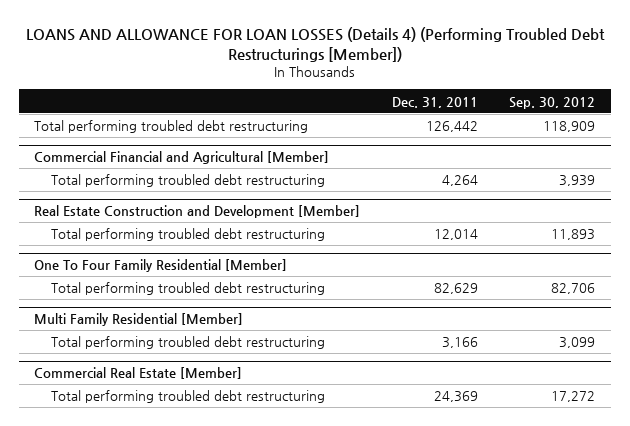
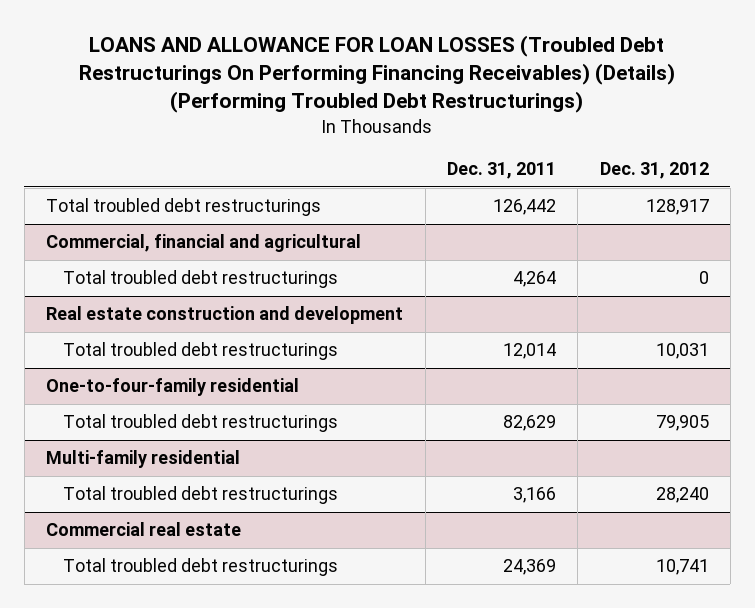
- LOANS AND ALLOWANCE FOR LOAN LOSSES (Details 4) (Performing Troubled Debt Restructurings [Member])
+ LOANS AND ALLOWANCE FOR LOAN LOSSES (Troubled Debt Restructurings On Performing Financing Receivables) (Details) (Performing Troubled Debt Restructurings)
- | Dec. 31, 2011 | Sep. 30, 2012
+ | Dec. 31, 2011 | Dec. 31, 2012
- Total performing troubled debt restructuring | 126,442 | 118,909
- Commercial Financial and Agricultural [Member]
- Total performing troubled debt restructuring | 4,264 | 3,939
- Real Estate Construction and Development [Member]
- Total performing troubled debt restructuring | 12,014 | 11,893
- One To Four Family Residential [Member]
- Total performing troubled debt restructuring | 82,629 | 82,706
- Multi Family Residential [Member]
- Total performing troubled debt restructuring | 3,166 | 3,099
- Commercial Real Estate [Member]
- Total performing troubled debt restructuring | 24,369 | 17,272
+ Total troubled debt restructurings | 126,442 | 128,917
+ Commercial, financial and agricultural
+ Total troubled debt restructurings | 4,264 | 0
+ Real estate construction and development
+ Total troubled debt restructurings | 12,014 | 10,031
+ One-to-four-family residential
+ Total troubled debt restructurings | 82,629 | 79,905
+ Multi-family residential
+ Total troubled debt restructurings | 3,166 | 28,240
+ Commercial real estate
+ Total troubled debt restructurings | 24,369 | 10,741

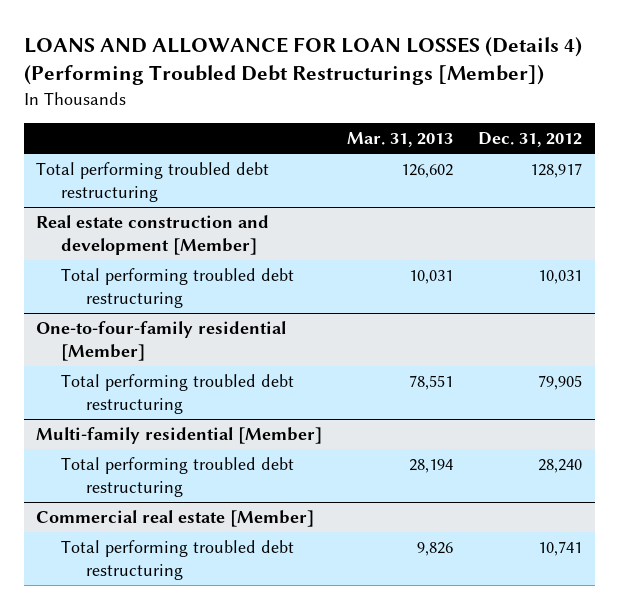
- LOANS AND ALLOWANCE FOR LOAN LOSSES (Troubled Debt Restructurings On Performing Financing Receivables) (Details) (Performing Troubled Debt Restructurings)
+ LOANS AND ALLOWANCE FOR LOAN LOSSES (Details 4) (Performing Troubled Debt Restructurings [Member])
- | Dec. 31, 2011 | Dec. 31, 2012
+ | Mar. 31, 2013 | Dec. 31, 2012
- Total troubled debt restructurings | 126,442 | 128,917
- Commercial, financial and agricultural
- Total troubled debt restructurings | 4,264 | 0
- Real estate construction and development
- Total troubled debt restructurings | 12,014 | 10,031
- One-to-four-family residential
- Total troubled debt restructurings | 82,629 | 79,905
- Multi-family residential
- Total troubled debt restructurings | 3,166 | 28,240
- Commercial real estate
- Total troubled debt restructurings | 24,369 | 10,741
+ Total performing troubled debt restructuring | 126,602 | 128,917
+ Real estate construction and development [Member]
+ Total performing troubled debt restructuring | 10,031 | 10,031
+ One-to-four-family residential [Member]
+ Total performing troubled debt restructuring | 78,551 | 79,905
+ Multi-family residential [Member]
+ Total performing troubled debt restructuring | 28,194 | 28,240
+ Commercial real estate [Member]
+ Total performing troubled debt restructuring | 9,826 | 10,741

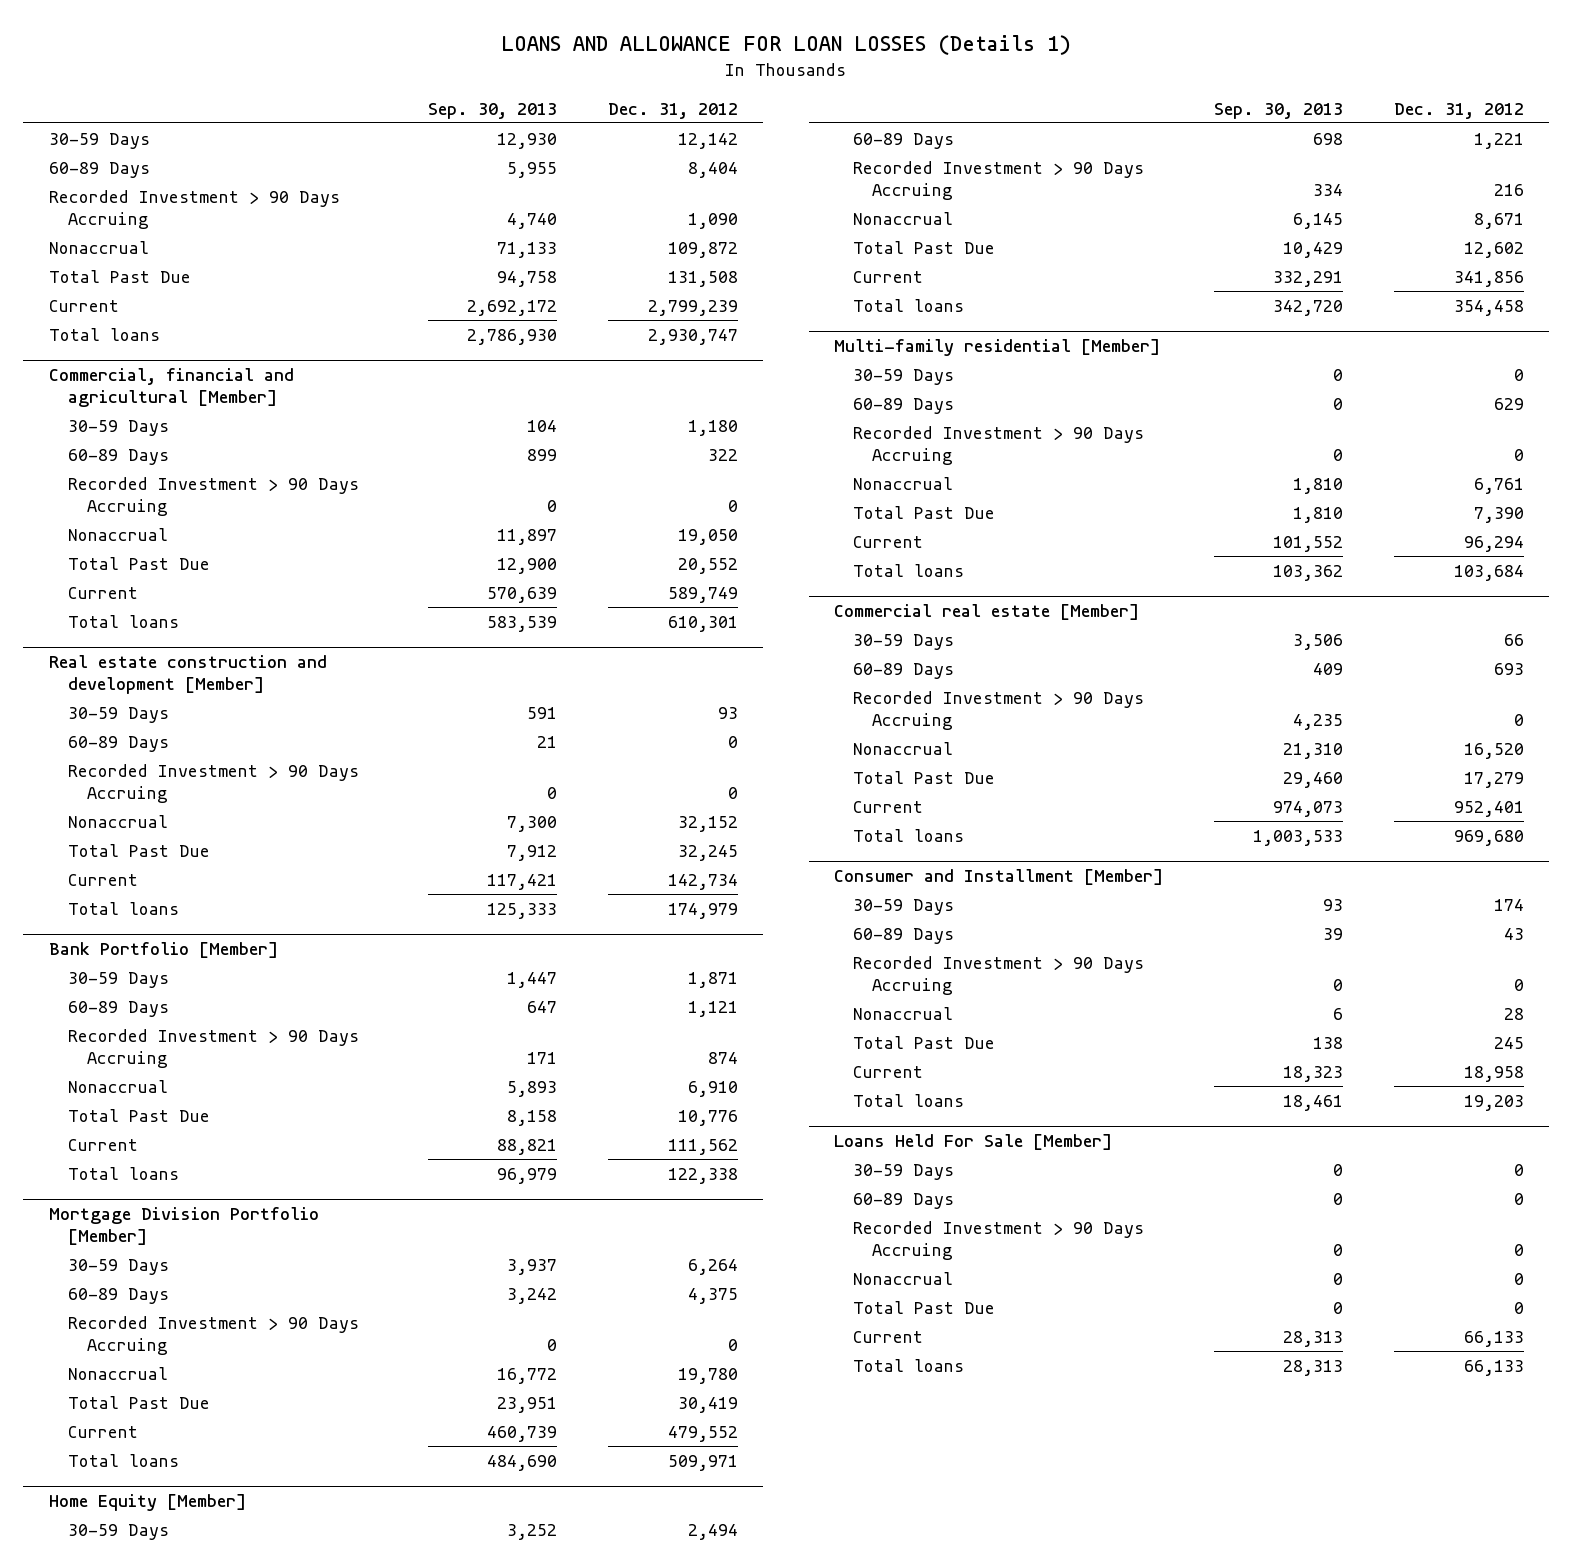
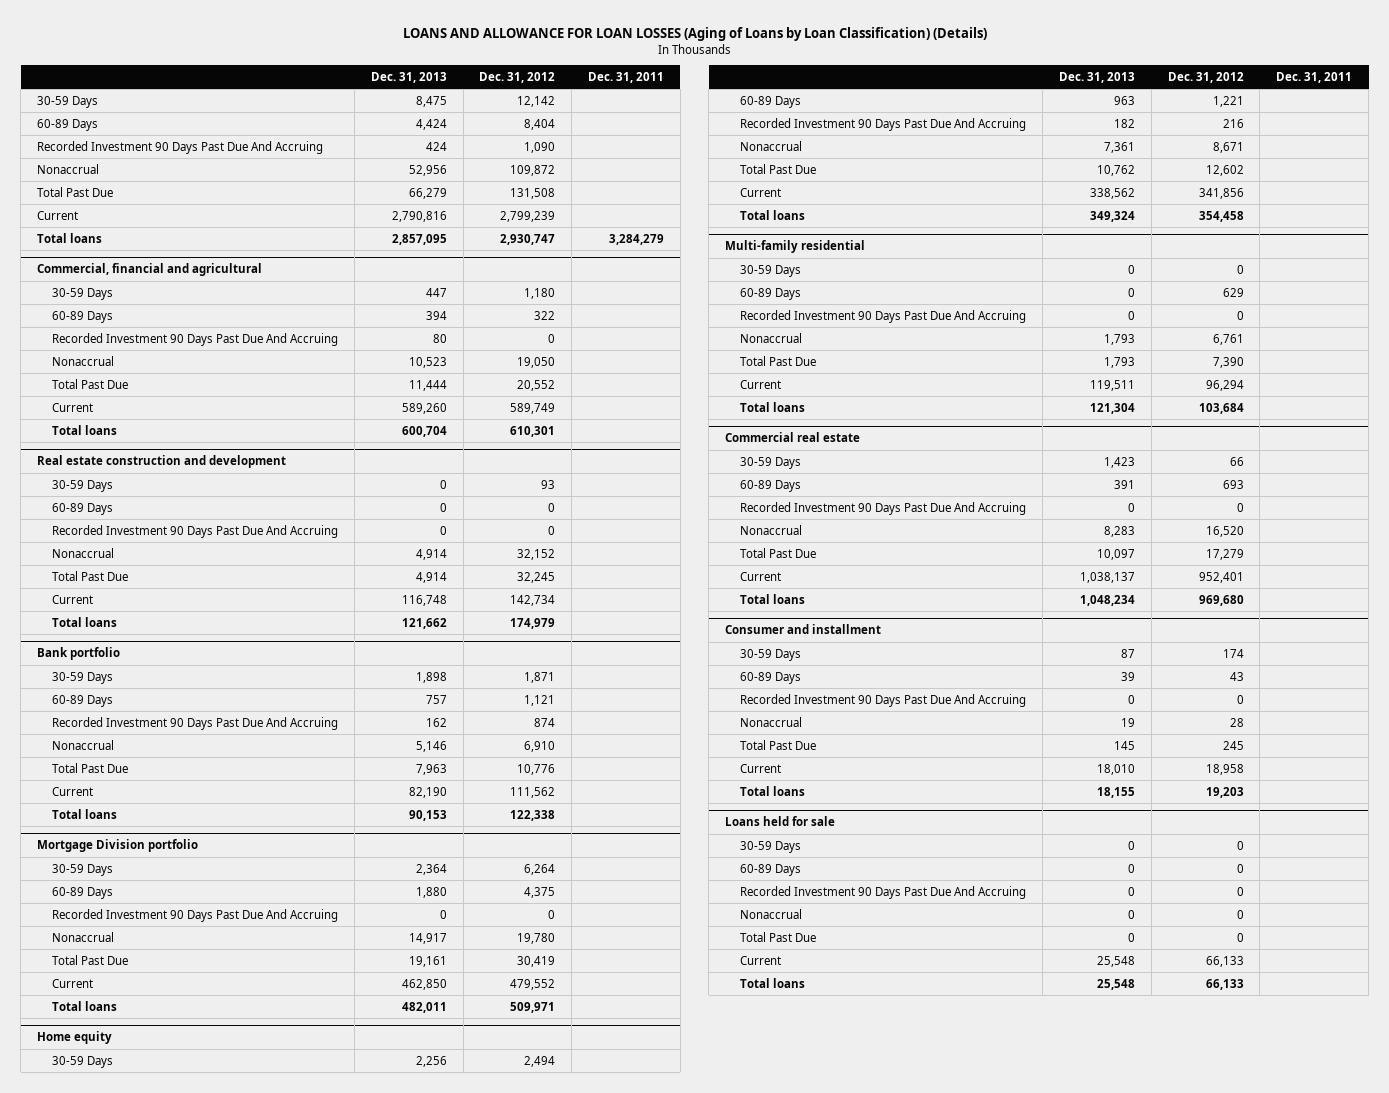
- LOANS AND ALLOWANCE FOR LOAN LOSSES (Details 1)
+ LOANS AND ALLOWANCE FOR LOAN LOSSES (Aging of Loans by Loan Classification) (Details)
- | Sep. 30, 2013 | Dec. 31, 2012
+ | Dec. 31, 2013 | Dec. 31, 2012 | Dec. 31, 2011
- Recorded Investment > 90 Days Accruing | 4,740 | 1,090
+ Recorded Investment 90 Days Past Due And Accruing | 424 | 1,090 |
- Commercial, financial and agricultural [Member]
+ Commercial, financial and agricultural
- Recorded Investment > 90 Days Accruing | 0 | 0
+ Recorded Investment 90 Days Past Due And Accruing | 80 | 0 |
- Real estate construction and development [Member]
+ Real estate construction and development
- Recorded Investment > 90 Days Accruing | 0 | 0
+ Recorded Investment 90 Days Past Due And Accruing | 0 | 0 |
- Bank Portfolio [Member]
+ Bank portfolio
- Recorded Investment > 90 Days Accruing | 171 | 874
+ Recorded Investment 90 Days Past Due And Accruing | 162 | 874 |
- Mortgage Division Portfolio [Member]
+ Mortgage Division portfolio
- Recorded Investment > 90 Days Accruing | 0 | 0
+ Recorded Investment 90 Days Past Due And Accruing | 0 | 0 |
- Home Equity [Member]
+ Home equity
- Recorded Investment > 90 Days Accruing | 334 | 216
+ Recorded Investment 90 Days Past Due And Accruing | 182 | 216 |
- Multi-family residential [Member]
+ Multi-family residential
- Recorded Investment > 90 Days Accruing | 0 | 0
+ Recorded Investment 90 Days Past Due And Accruing | 0 | 0 |
- Commercial real estate [Member]
+ Commercial real estate
- Recorded Investment > 90 Days Accruing | 4,235 | 0
+ Recorded Investment 90 Days Past Due And Accruing | 0 | 0 |
- Consumer and Installment [Member]
+ Consumer and installment
- Recorded Investment > 90 Days Accruing | 0 | 0
+ Recorded Investment 90 Days Past Due And Accruing | 0 | 0 |
- Loans Held For Sale [Member]
+ Loans held for sale
- Recorded Investment > 90 Days Accruing | 0 | 0
+ Recorded Investment 90 Days Past Due And Accruing | 0 | 0 |

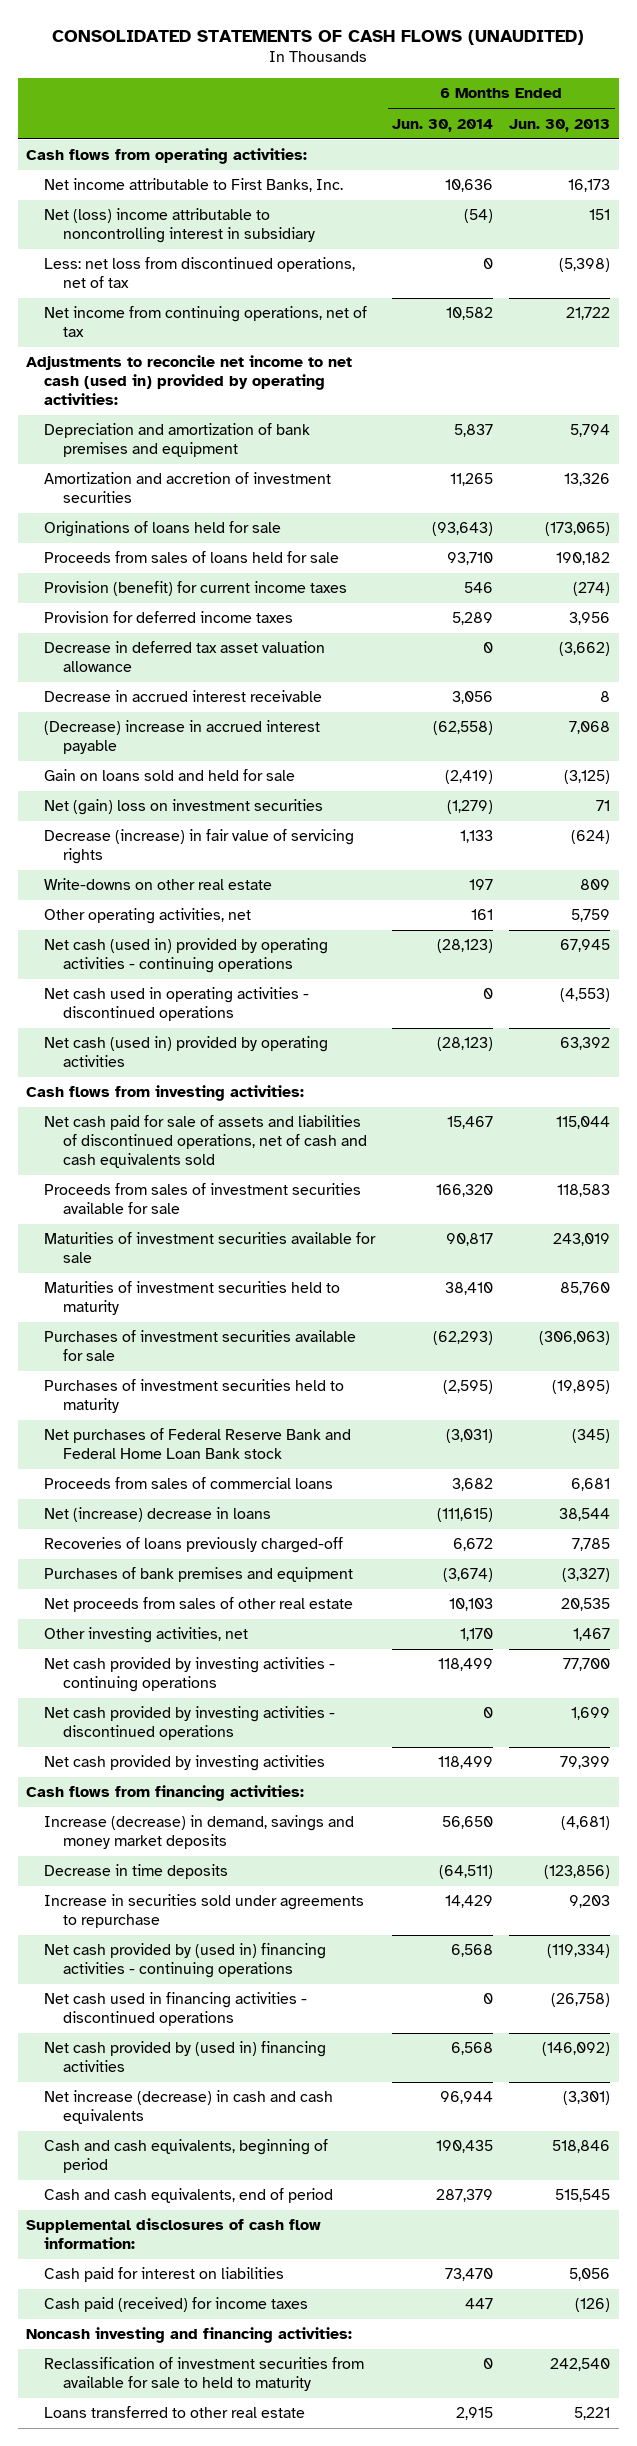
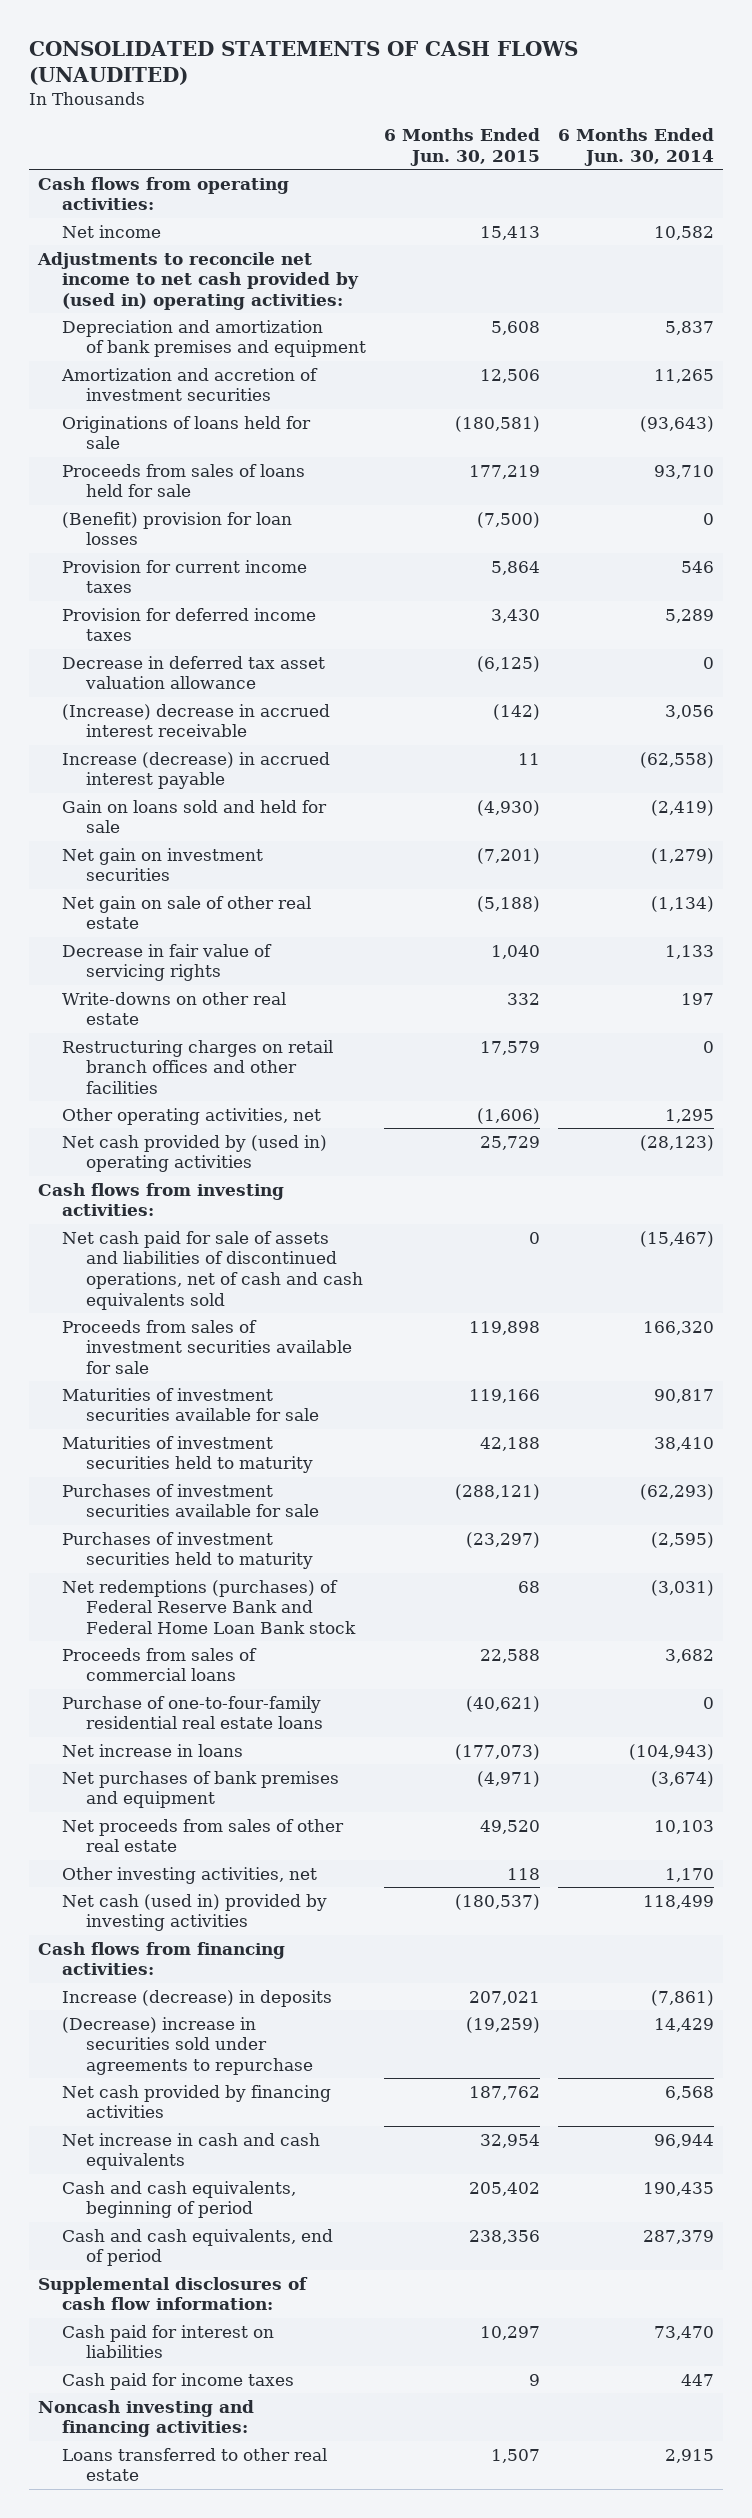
- | 6 Months Ended Jun. 30, 2014 | 6 Months Ended Jun. 30, 2013
+ | 6 Months Ended Jun. 30, 2015 | 6 Months Ended Jun. 30, 2014
- Net income attributable to First Banks, Inc. | 10,636 | 16,173
- Net (loss) income attributable to noncontrolling interest in subsidiary | (54) | 151
- Less: net loss from discontinued operations, net of tax | 0 | (5,398)
- Net income from continuing operations, net of tax | 10,582 | 21,722
- Adjustments to reconcile net income to net cash (used in) provided by operating activities:
+ Net income | 15,413 | 10,582
+ Adjustments to reconcile net income to net cash provided by (used in) operating activities:
- Provision (benefit) for current income taxes | 546 | (274)
+ (Benefit) provision for loan losses | (7,500) | 0
+ Provision for current income taxes | 5,864 | 546
- Decrease in accrued interest receivable | 3,056 | 8
- (Decrease) increase in accrued interest payable | (62,558) | 7,068
+ (Increase) decrease in accrued interest receivable | (142) | 3,056
+ Increase (decrease) in accrued interest payable | 11 | (62,558)
- Net (gain) loss on investment securities | (1,279) | 71
- Decrease (increase) in fair value of servicing rights | 1,133 | (624)
+ Net gain on investment securities | (7,201) | (1,279)
+ Net gain on sale of other real estate | (5,188) | (1,134)
+ Decrease in fair value of servicing rights | 1,040 | 1,133
- Other operating activities, net | 161 | 5,759
- Net cash (used in) provided by operating activities - continuing operations | (28,123) | 67,945
- Net cash used in operating activities - discontinued operations | 0 | (4,553)
- Net cash (used in) provided by operating activities | (28,123) | 63,392
+ Restructuring charges on retail branch offices and other facilities | 17,579 | 0
+ Other operating activities, net | (1,606) | 1,295
+ Net cash provided by (used in) operating activities | 25,729 | (28,123)
- Net cash paid for sale of assets and liabilities of discontinued operations, net of cash and cash equivalents sold | 15,467 | 115,044
+ Net cash paid for sale of assets and liabilities of discontinued operations, net of cash and cash equivalents sold | 0 | (15,467)
- Net purchases of Federal Reserve Bank and Federal Home Loan Bank stock | (3,031) | (345)
+ Net redemptions (purchases) of Federal Reserve Bank and Federal Home Loan Bank stock | 68 | (3,031)
- Net (increase) decrease in loans | (111,615) | 38,544
- Recoveries of loans previously charged-off | 6,672 | 7,785
- Purchases of bank premises and equipment | (3,674) | (3,327)
+ Purchase of one-to-four-family residential real estate loans | (40,621) | 0
+ Net increase in loans | (177,073) | (104,943)
+ Net purchases of bank premises and equipment | (4,971) | (3,674)
- Net cash provided by investing activities - continuing operations | 118,499 | 77,700
- Net cash provided by investing activities - discontinued operations | 0 | 1,699
- Net cash provided by investing activities | 118,499 | 79,399
+ Net cash (used in) provided by investing activities | (180,537) | 118,499
- Increase (decrease) in demand, savings and money market deposits | 56,650 | (4,681)
- Decrease in time deposits | (64,511) | (123,856)
- Increase in securities sold under agreements to repurchase | 14,429 | 9,203
- Net cash provided by (used in) financing activities - continuing operations | 6,568 | (119,334)
- Net cash used in financing activities - discontinued operations | 0 | (26,758)
- Net cash provided by (used in) financing activities | 6,568 | (146,092)
- Net increase (decrease) in cash and cash equivalents | 96,944 | (3,301)
+ Increase (decrease) in deposits | 207,021 | (7,861)
+ (Decrease) increase in securities sold under agreements to repurchase | (19,259) | 14,429
+ Net cash provided by financing activities | 187,762 | 6,568
+ Net increase in cash and cash equivalents | 32,954 | 96,944
- Cash paid (received) for income taxes | 447 | (126)
+ Cash paid for income taxes | 9 | 447
- Reclassification of investment securities from available for sale to held to maturity | 0 | 242,540

